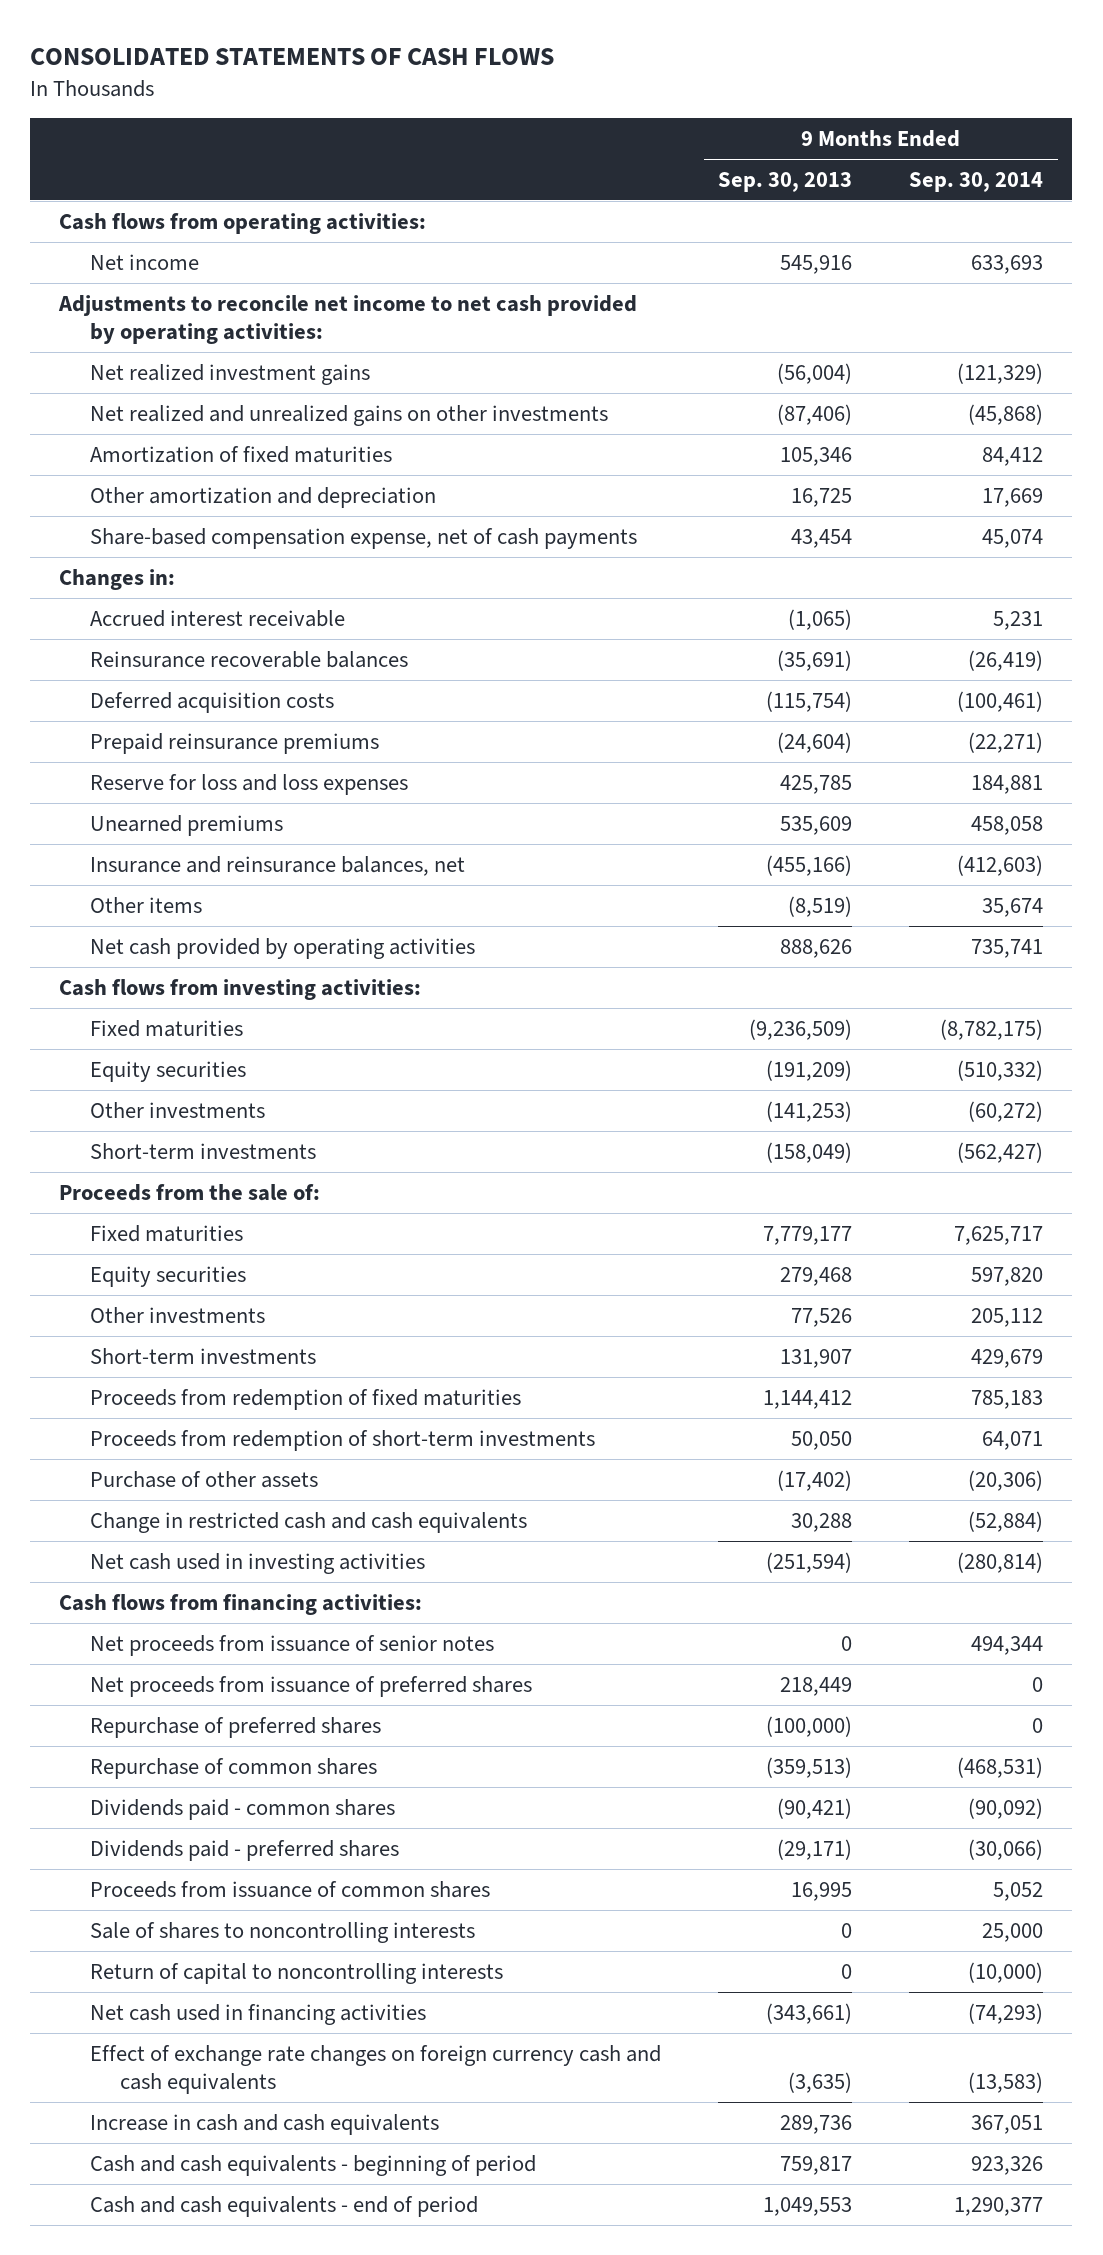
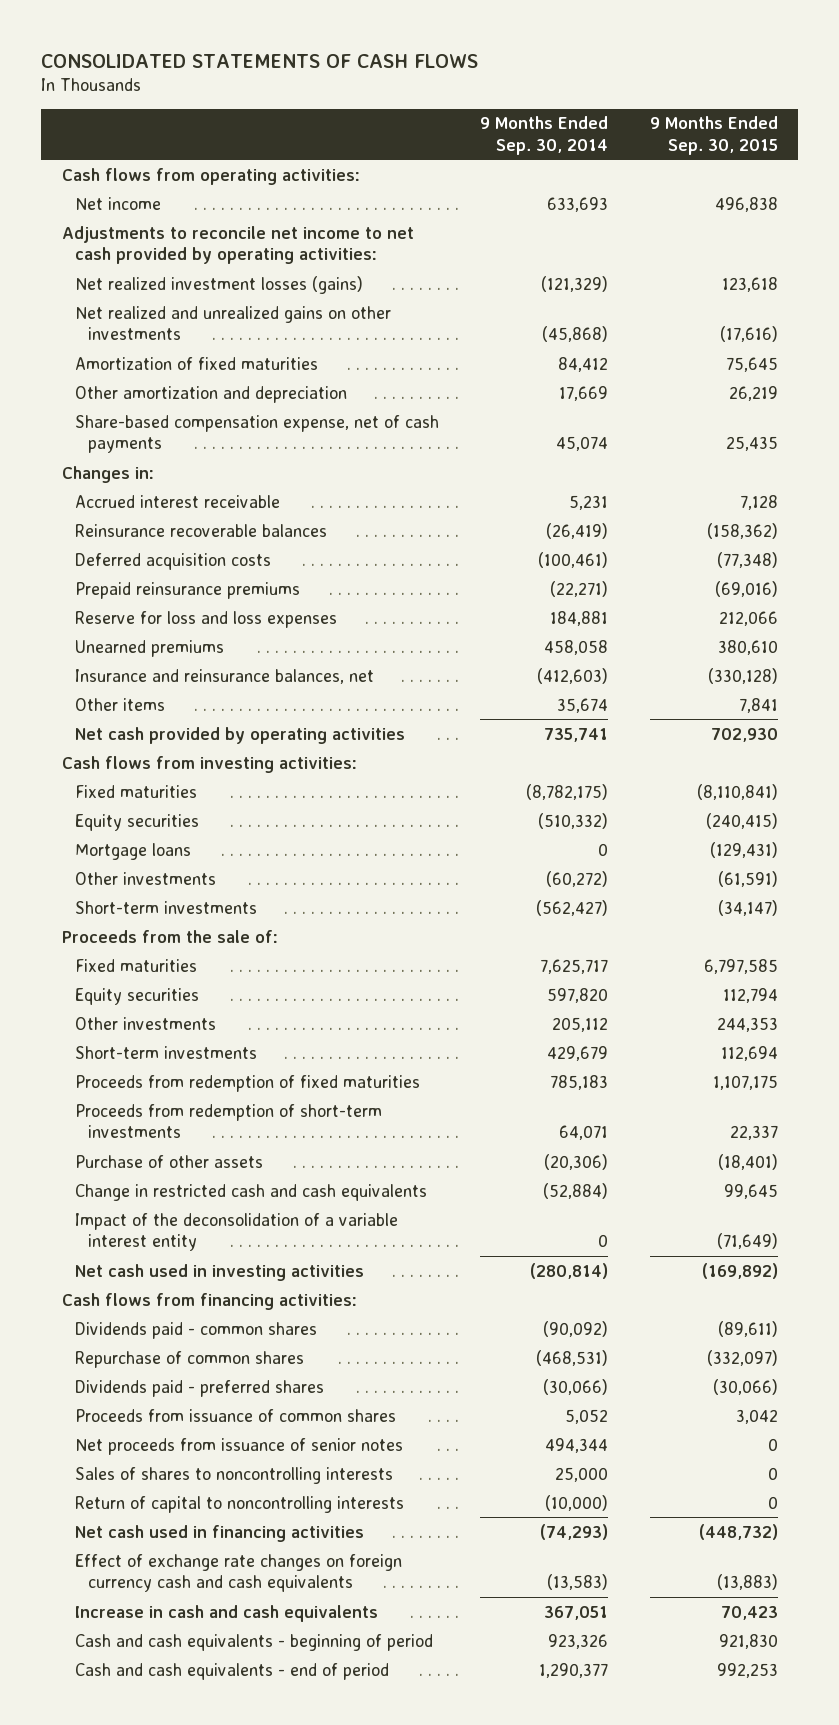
- | 9 Months Ended Sep. 30, 2013 | 9 Months Ended Sep. 30, 2014
+ | 9 Months Ended Sep. 30, 2014 | 9 Months Ended Sep. 30, 2015
- Net realized investment gains | (56,004) | (121,329)
+ Net realized investment losses (gains) | (121,329) | 123,618
+ Mortgage loans | 0 | (129,431)
+ Impact of the deconsolidation of a variable interest entity | 0 | (71,649)
- Net proceeds from issuance of preferred shares | 218,449 | 0
- Repurchase of preferred shares | (100,000) | 0
moved down: Repurchase of common shares | (468,531) | (332,097)
- Sale of shares to noncontrolling interests | 0 | 25,000
moved down: Net proceeds from issuance of senior notes | 494,344 | 0
+ Sales of shares to noncontrolling interests | 25,000 | 0

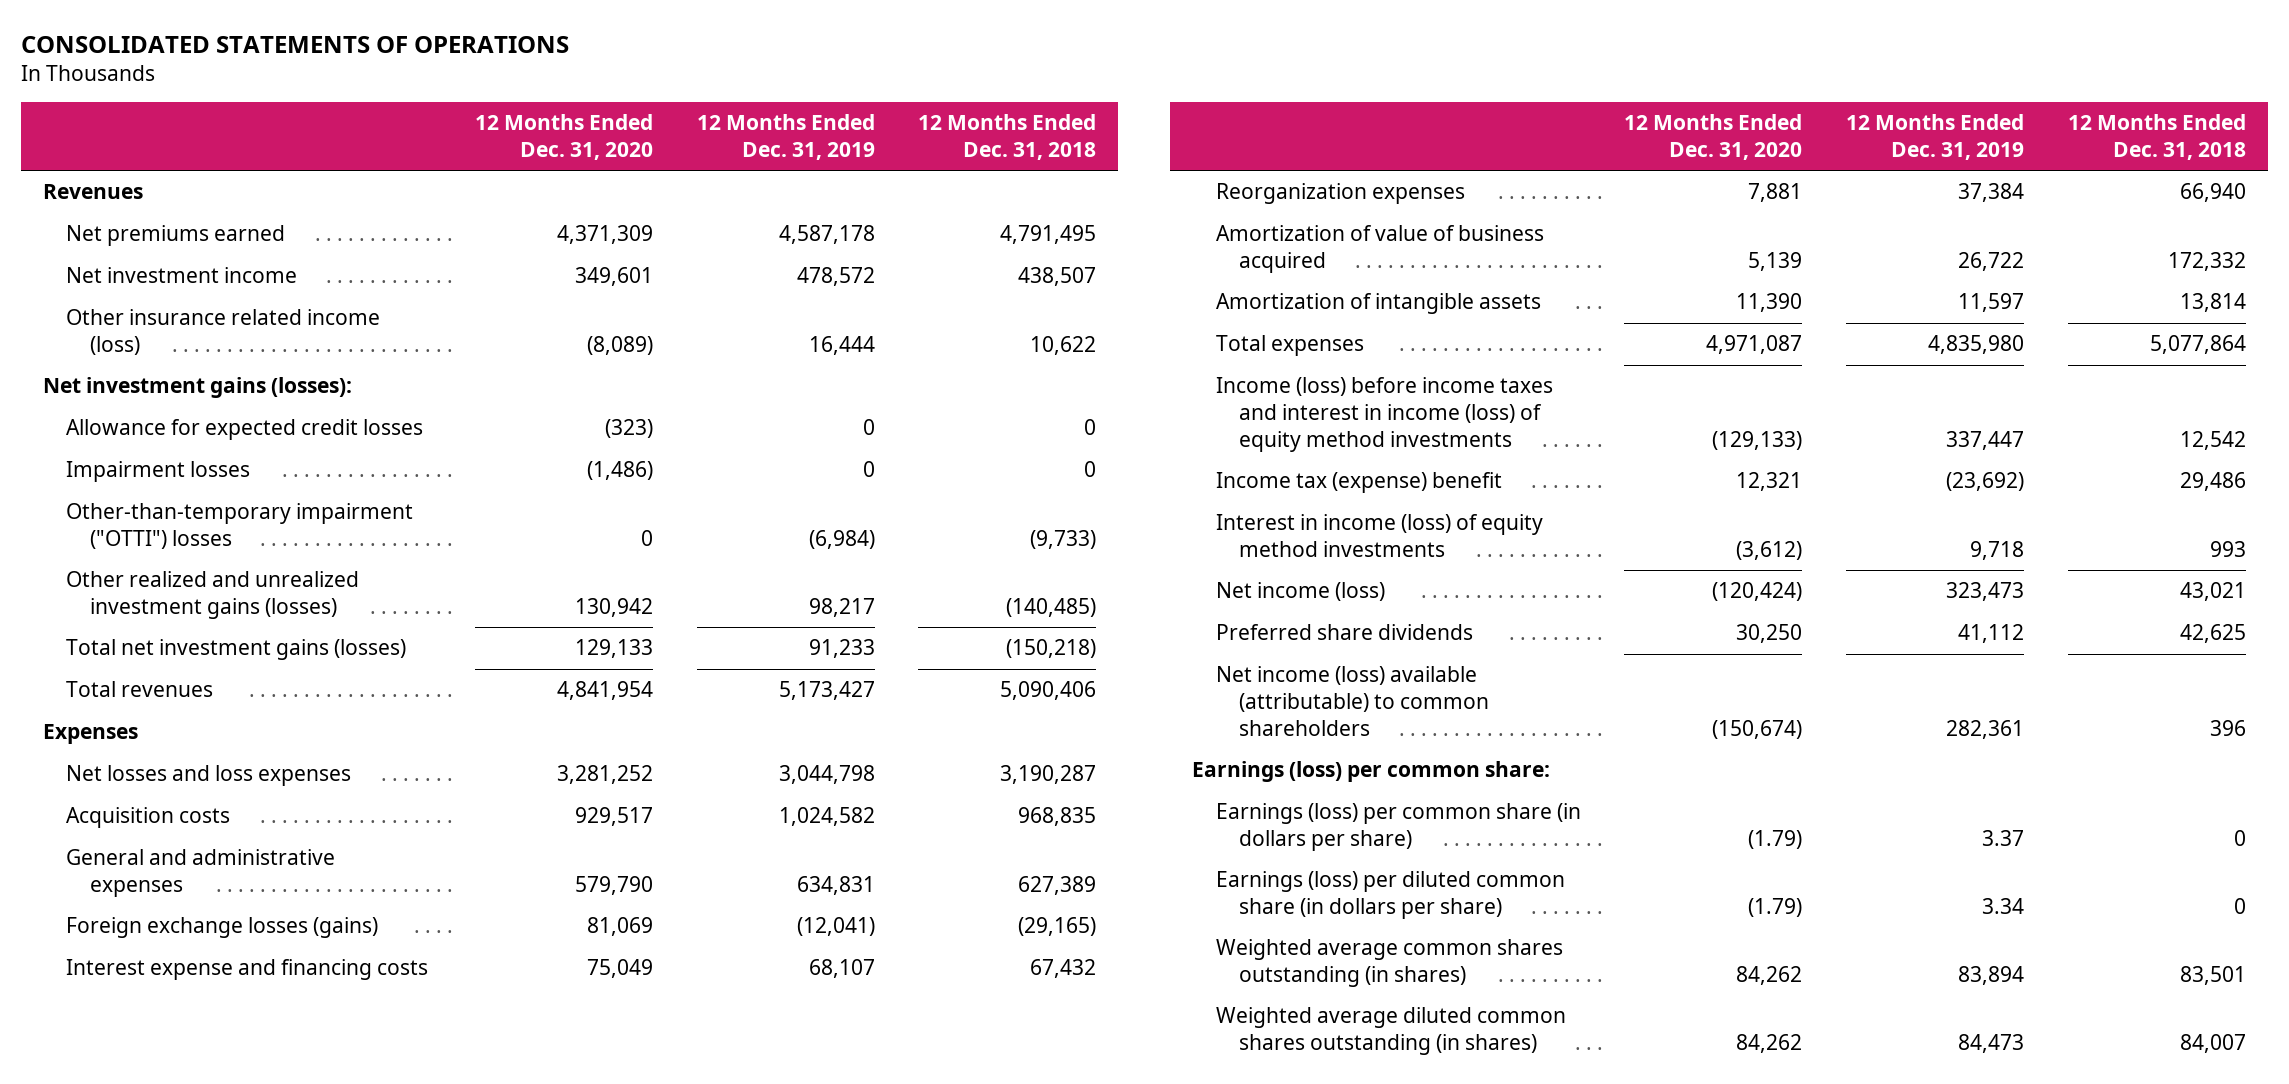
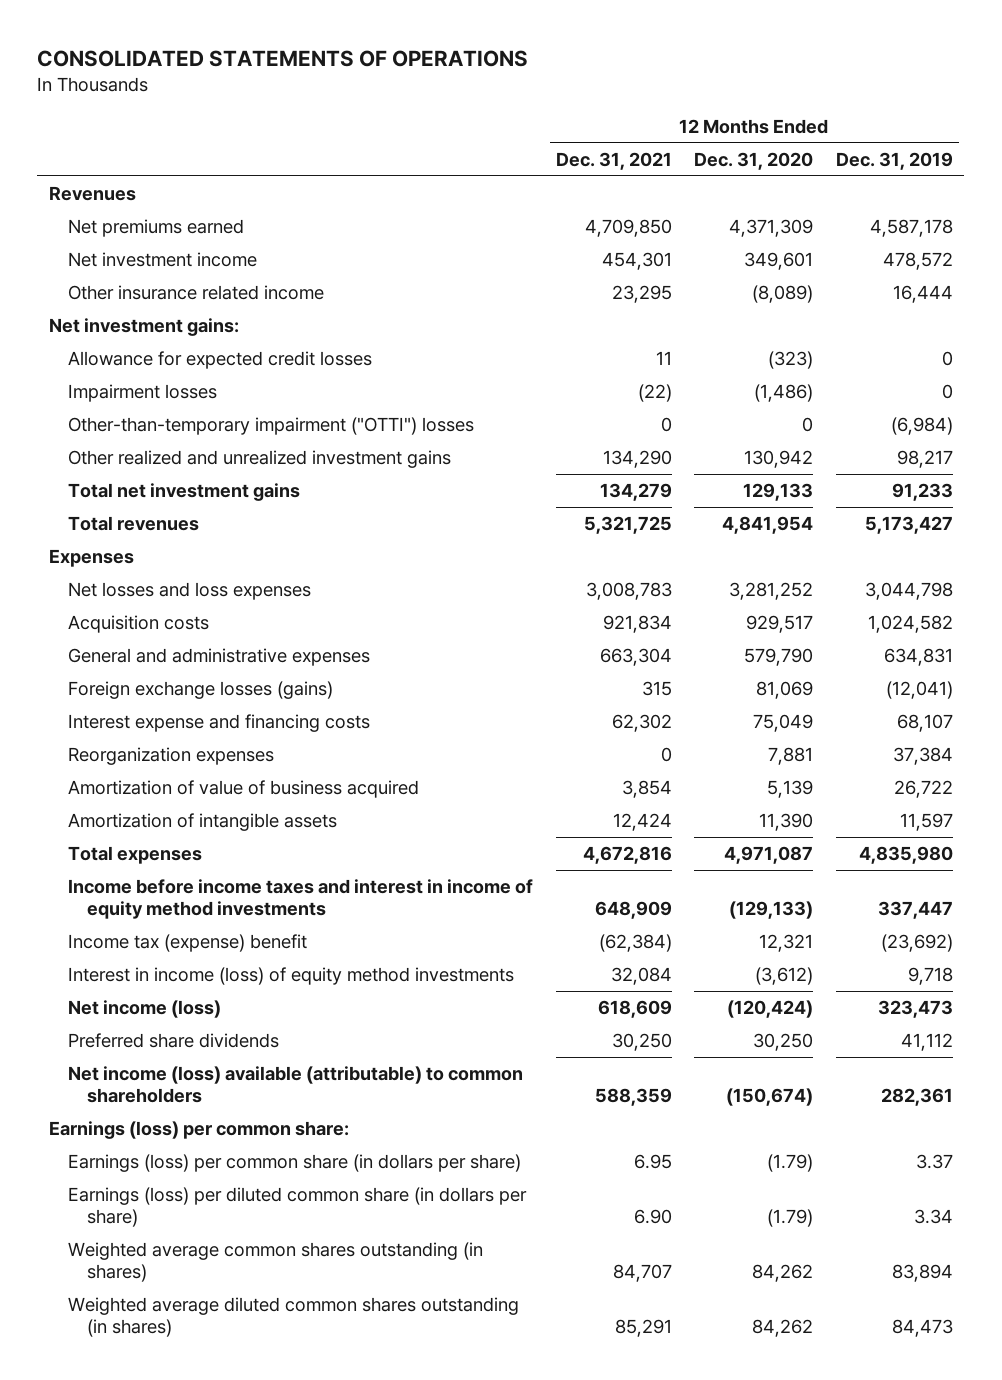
- | 12 Months Ended Dec. 31, 2020 | 12 Months Ended Dec. 31, 2019 | 12 Months Ended Dec. 31, 2018
+ | 12 Months Ended Dec. 31, 2021 | 12 Months Ended Dec. 31, 2020 | 12 Months Ended Dec. 31, 2019
- Other insurance related income (loss) | (8,089) | 16,444 | 10,622
- Net investment gains (losses):
+ Other insurance related income | 23,295 | (8,089) | 16,444
+ Net investment gains:
- Other realized and unrealized investment gains (losses) | 130,942 | 98,217 | (140,485)
- Total net investment gains (losses) | 129,133 | 91,233 | (150,218)
+ Other realized and unrealized investment gains | 134,290 | 130,942 | 98,217
+ Total net investment gains | 134,279 | 129,133 | 91,233
- Income (loss) before income taxes and interest in income (loss) of equity method investments | (129,133) | 337,447 | 12,542
+ Income before income taxes and interest in income of equity method investments | 648,909 | (129,133) | 337,447

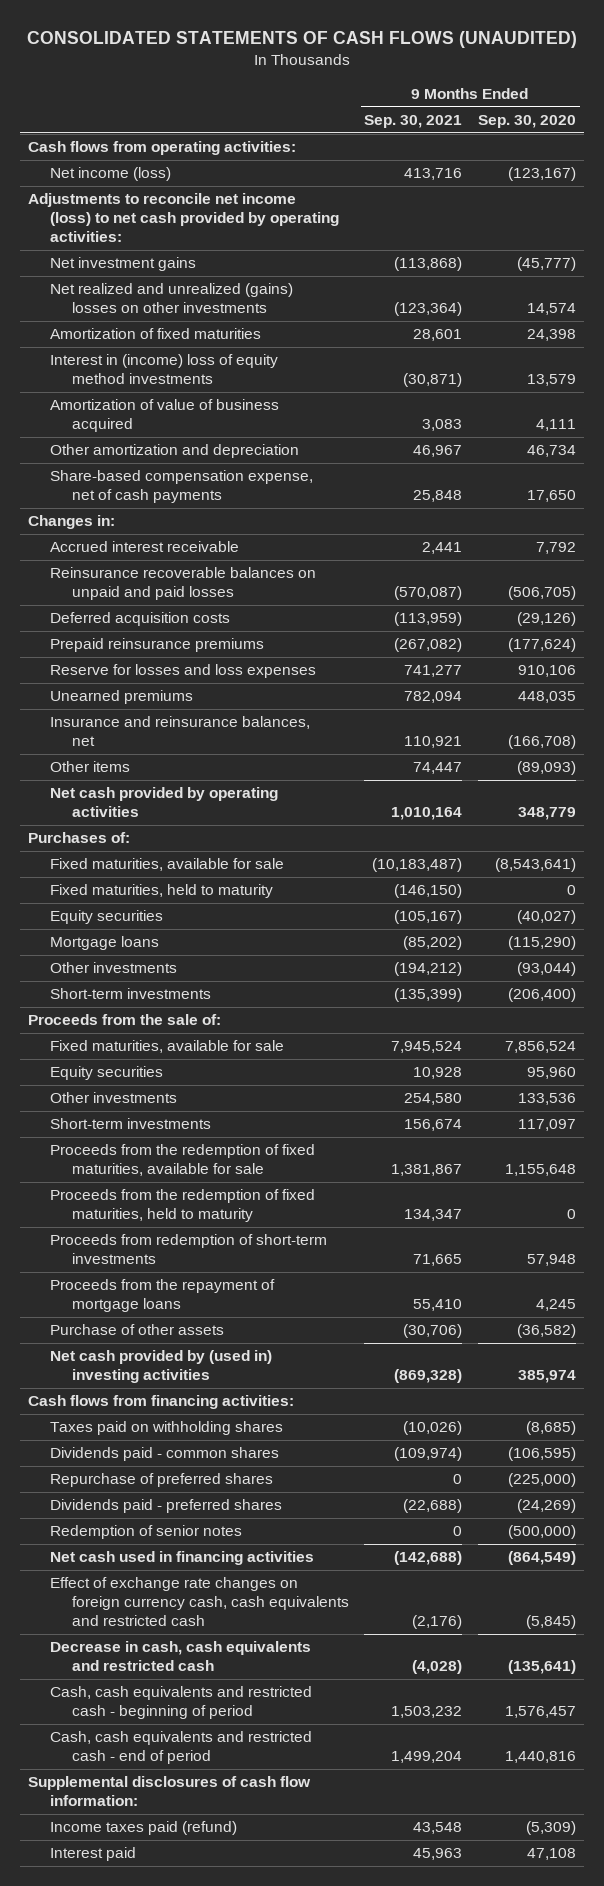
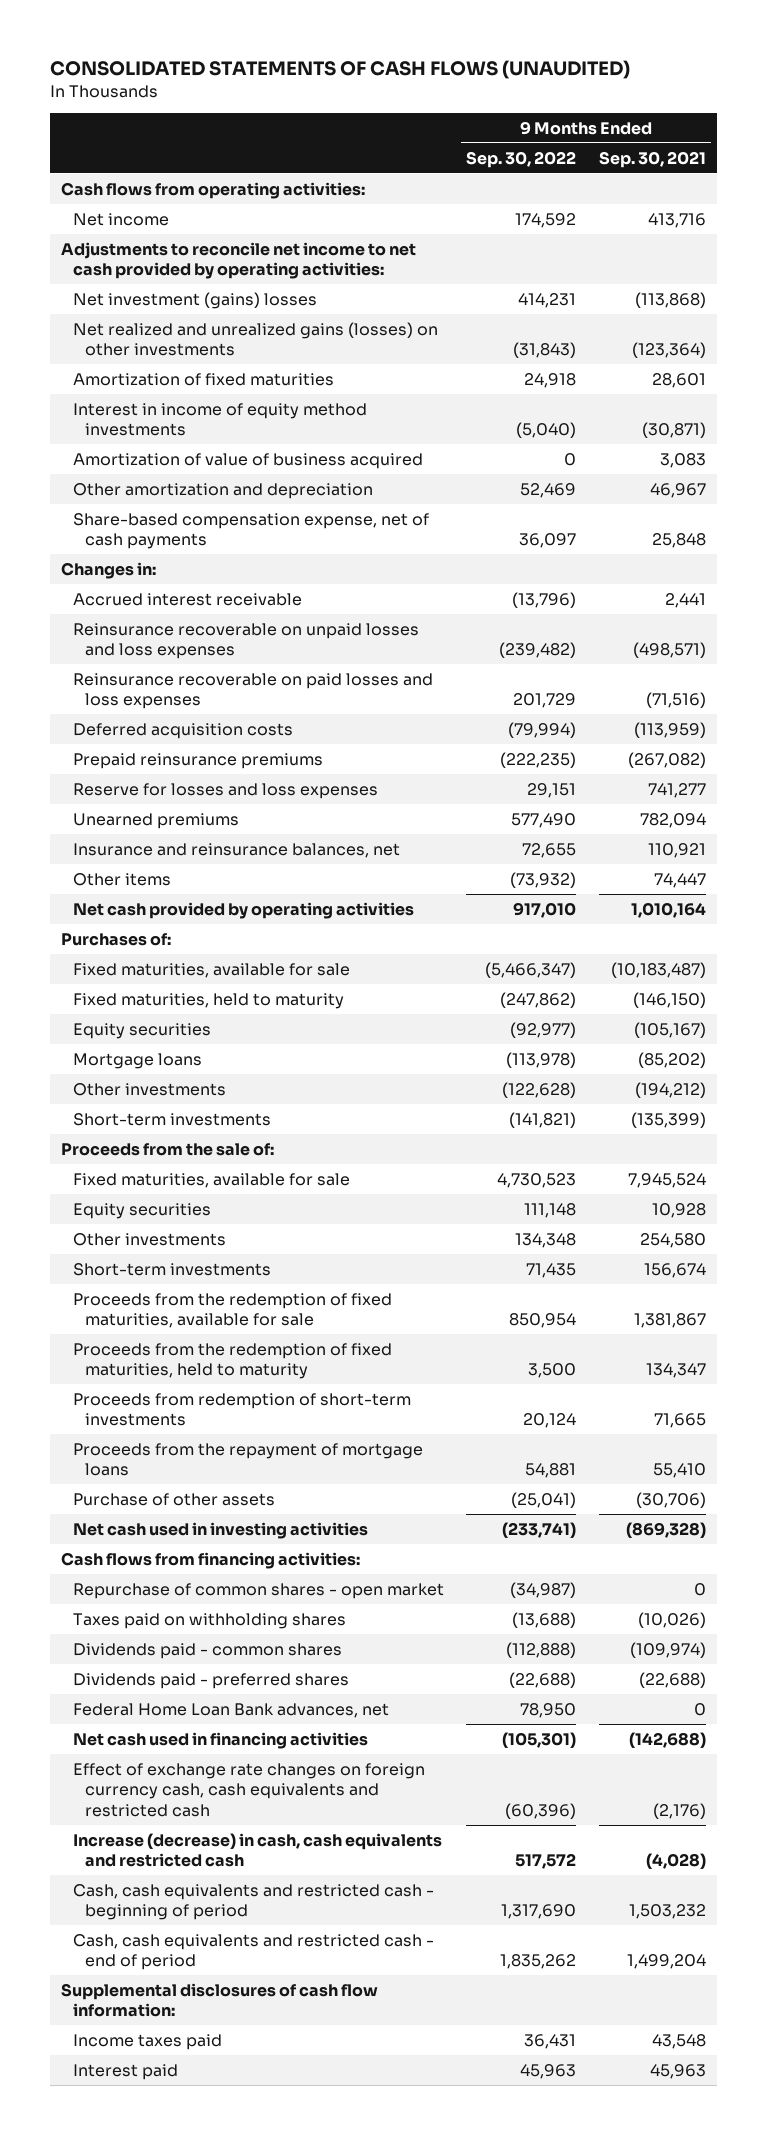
- | 9 Months Ended Sep. 30, 2021 | 9 Months Ended Sep. 30, 2020
+ | 9 Months Ended Sep. 30, 2022 | 9 Months Ended Sep. 30, 2021
- Net income (loss) | 413,716 | (123,167)
- Adjustments to reconcile net income (loss) to net cash provided by operating activities:
- Net investment gains | (113,868) | (45,777)
- Net realized and unrealized (gains) losses on other investments | (123,364) | 14,574
+ Net income | 174,592 | 413,716
+ Adjustments to reconcile net income to net cash provided by operating activities:
+ Net investment (gains) losses | 414,231 | (113,868)
+ Net realized and unrealized gains (losses) on other investments | (31,843) | (123,364)
- Interest in (income) loss of equity method investments | (30,871) | 13,579
+ Interest in income of equity method investments | (5,040) | (30,871)
- Reinsurance recoverable balances on unpaid and paid losses | (570,087) | (506,705)
+ Reinsurance recoverable on unpaid losses and loss expenses | (239,482) | (498,571)
+ Reinsurance recoverable on paid losses and loss expenses | 201,729 | (71,516)
- Net cash provided by (used in) investing activities | (869,328) | 385,974
+ Net cash used in investing activities | (233,741) | (869,328)
+ Repurchase of common shares - open market | (34,987) | 0
- Repurchase of preferred shares | 0 | (225,000)
- Redemption of senior notes | 0 | (500,000)
+ Federal Home Loan Bank advances, net | 78,950 | 0
- Decrease in cash, cash equivalents and restricted cash | (4,028) | (135,641)
+ Increase (decrease) in cash, cash equivalents and restricted cash | 517,572 | (4,028)
- Income taxes paid (refund) | 43,548 | (5,309)
+ Income taxes paid | 36,431 | 43,548

